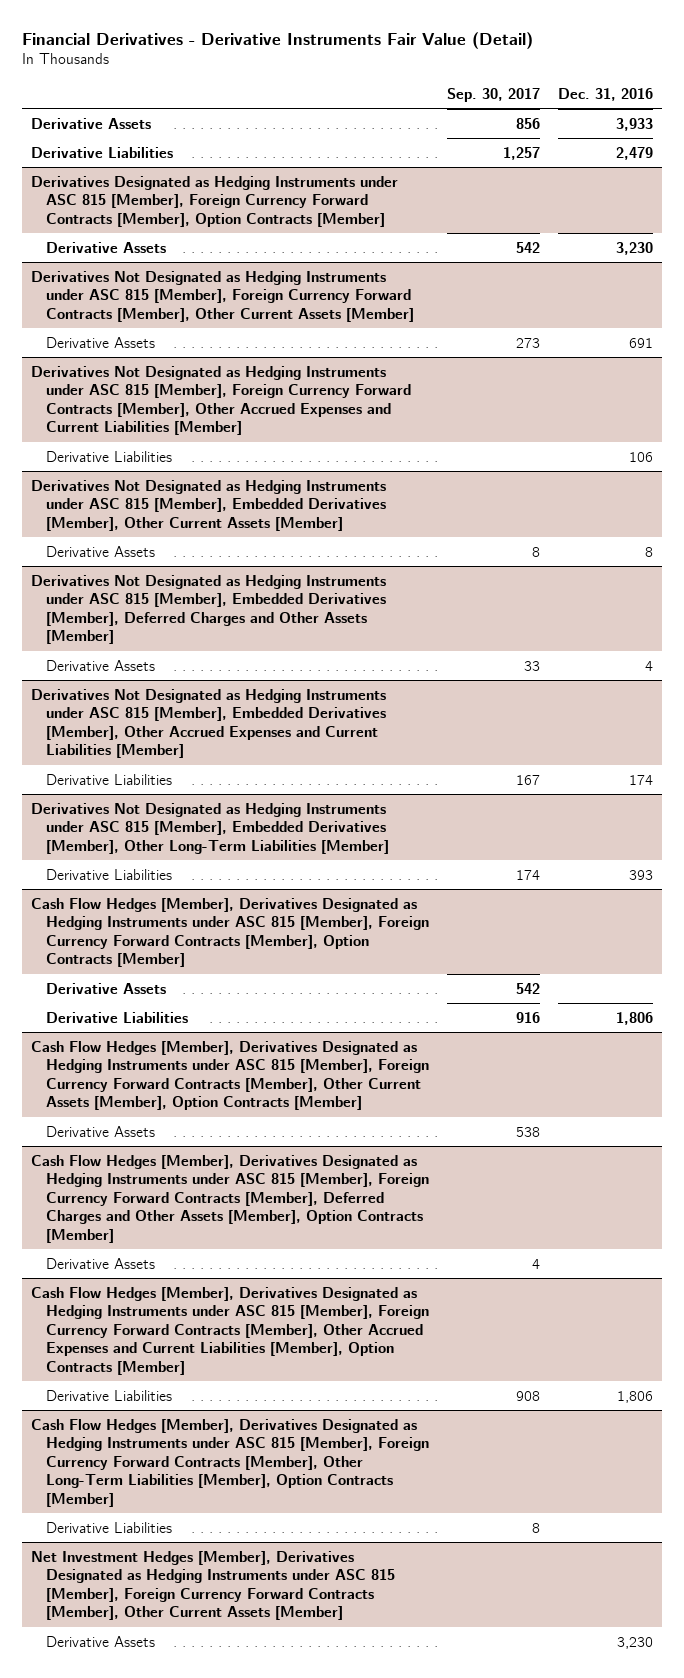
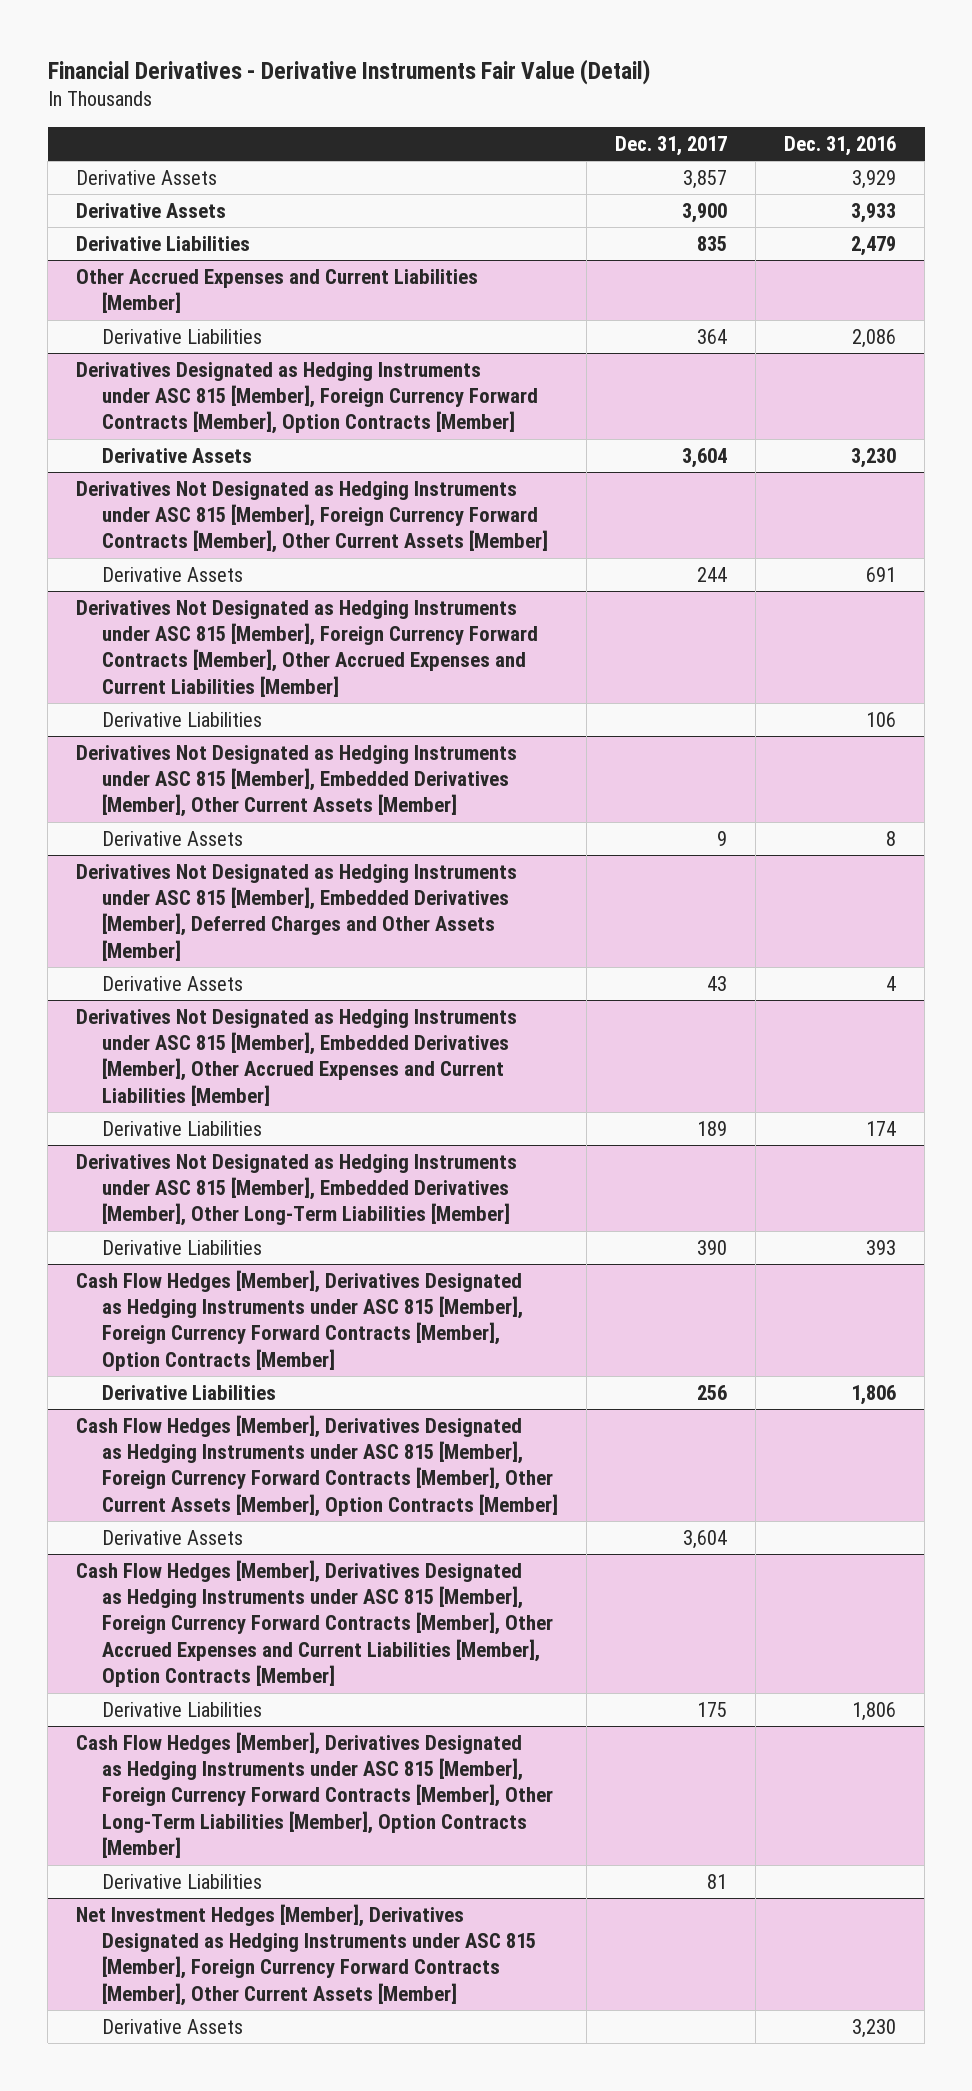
- | Sep. 30, 2017 | Dec. 31, 2016
+ | Dec. 31, 2017 | Dec. 31, 2016
+ Derivative Assets | 3,857 | 3,929
+ Other Accrued Expenses and Current Liabilities [Member]
+ Derivative Liabilities | 364 | 2,086
@ Cash Flow Hedges [Member], Derivatives Designated as Hedging Instruments under ASC 815 [Member], Foreign Currency Forward Contracts [Member], Option Contracts [Member]
- Derivative Assets | 542 |
- Cash Flow Hedges [Member], Derivatives Designated as Hedging Instruments under ASC 815 [Member], Foreign Currency Forward Contracts [Member], Deferred Charges and Other Assets [Member], Option Contracts [Member]
- Derivative Assets | 4 |

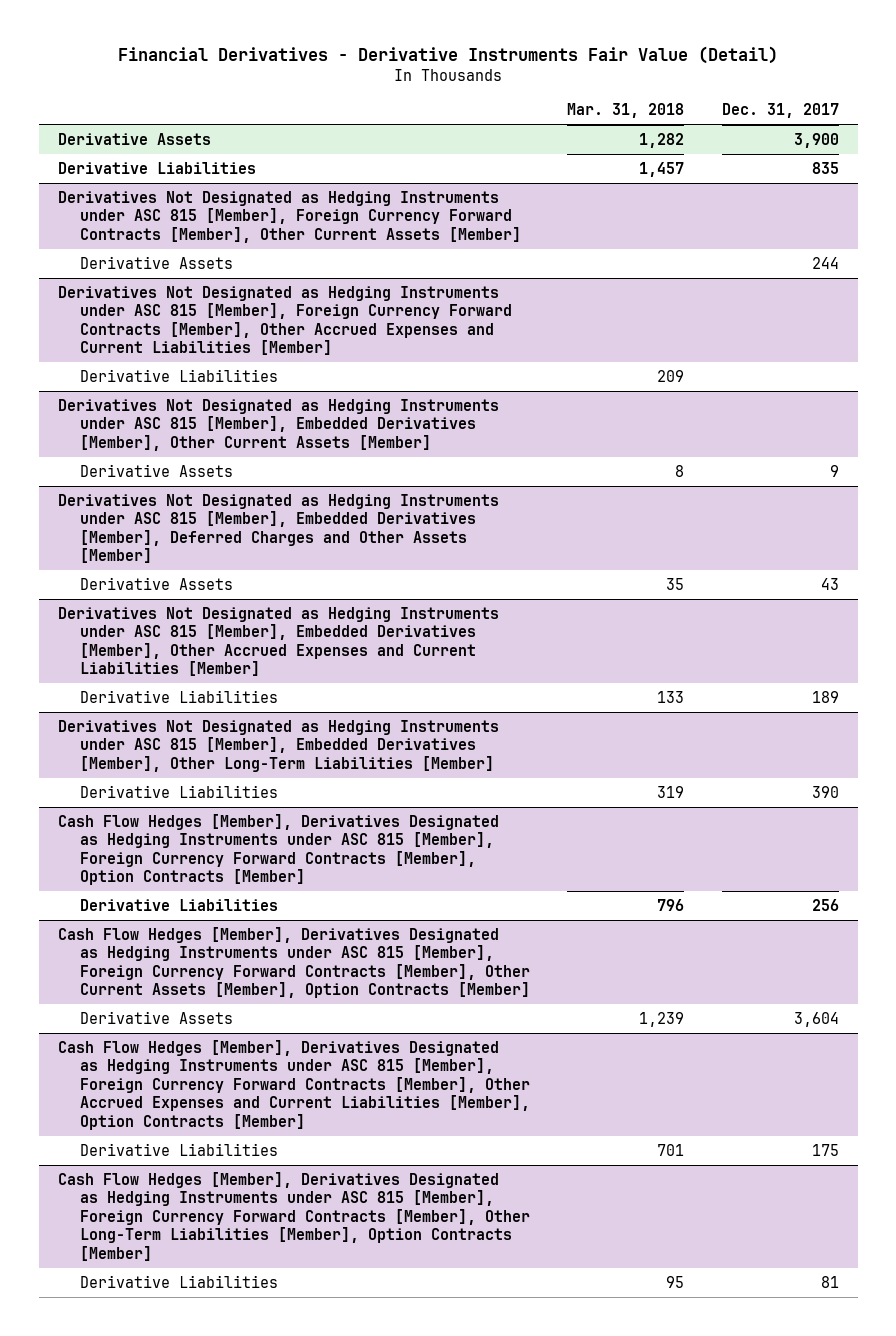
- | Dec. 31, 2017 | Dec. 31, 2016
+ | Mar. 31, 2018 | Dec. 31, 2017
- Derivative Assets | 3,857 | 3,929
- Other Accrued Expenses and Current Liabilities [Member]
- Derivative Liabilities | 364 | 2,086
- Derivatives Designated as Hedging Instruments under ASC 815 [Member], Foreign Currency Forward Contracts [Member], Option Contracts [Member]
- Derivative Assets | 3,604 | 3,230
- Net Investment Hedges [Member], Derivatives Designated as Hedging Instruments under ASC 815 [Member], Foreign Currency Forward Contracts [Member], Other Current Assets [Member]
- Derivative Assets | | 3,230

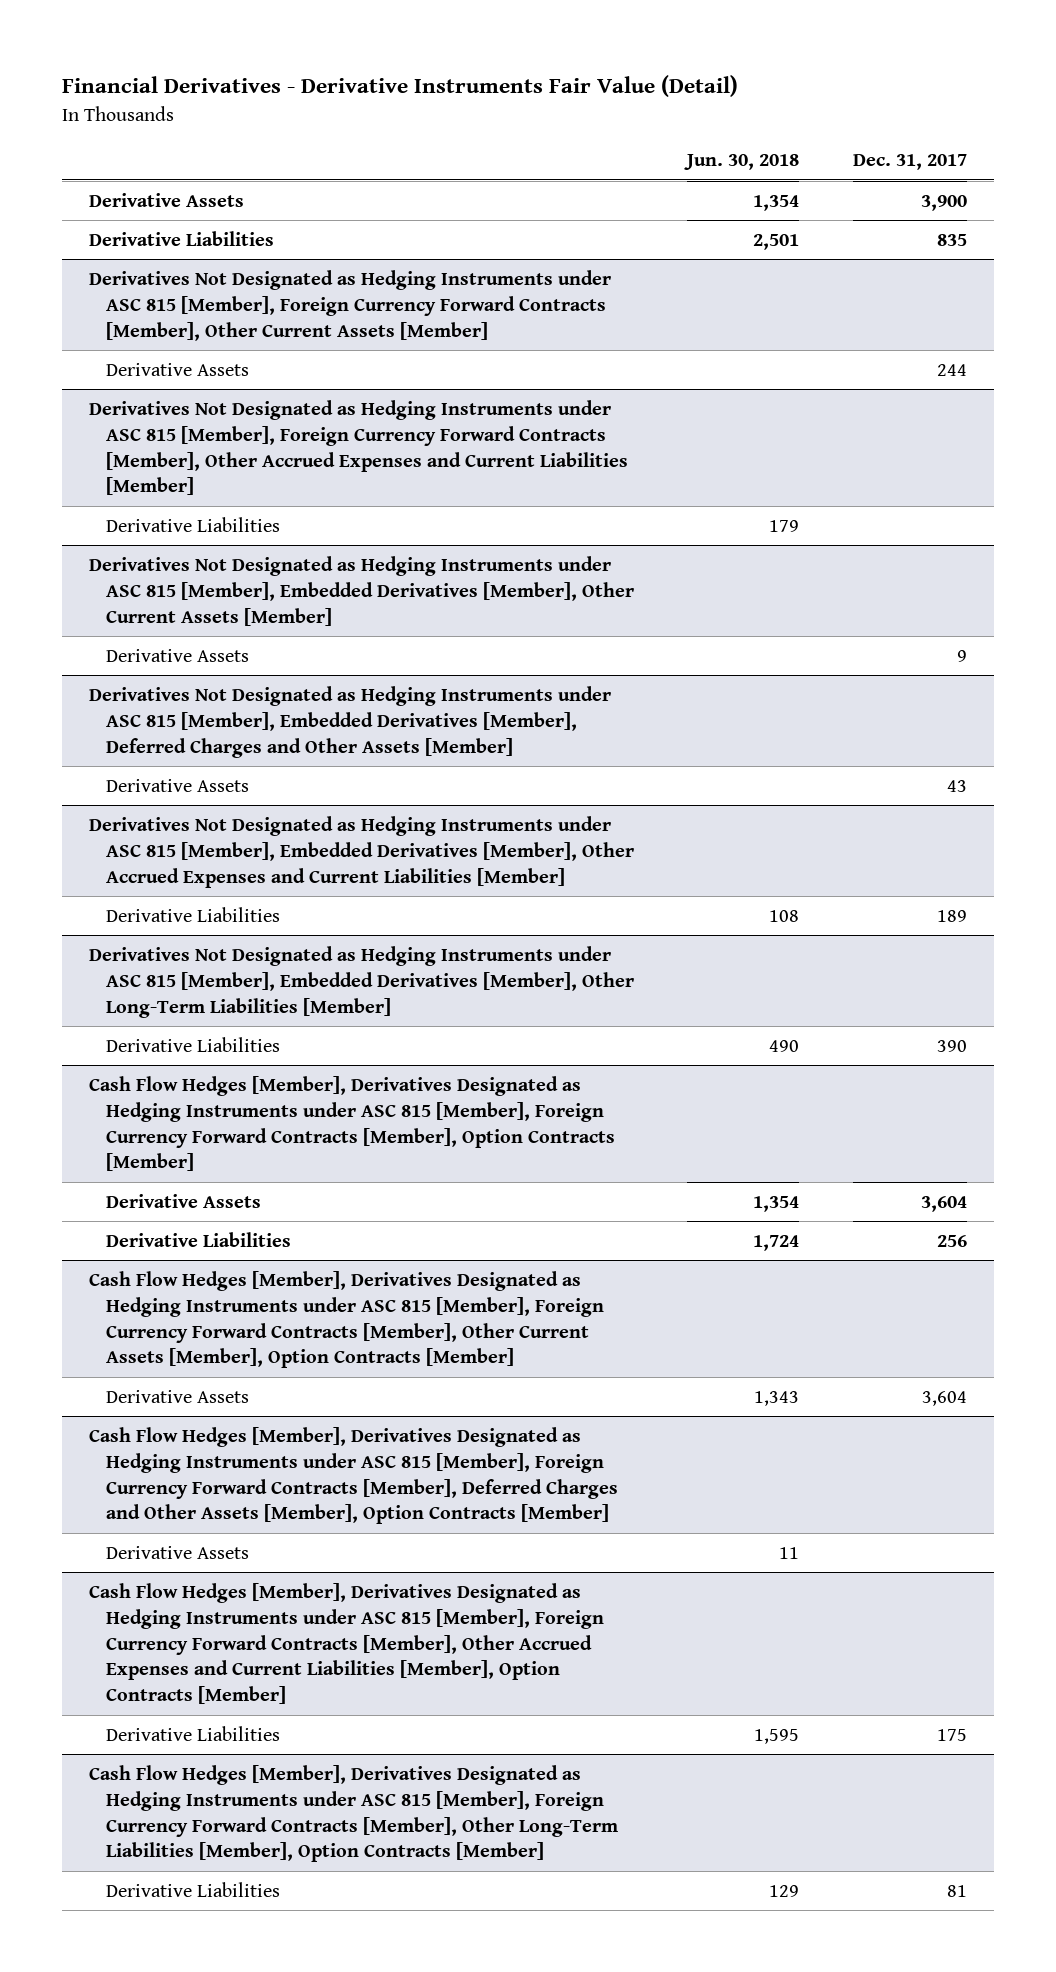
- | Mar. 31, 2018 | Dec. 31, 2017
+ | Jun. 30, 2018 | Dec. 31, 2017
@ Cash Flow Hedges [Member], Derivatives Designated as Hedging Instruments under ASC 815 [Member], Foreign Currency Forward Contracts [Member], Option Contracts [Member]
+ Derivative Assets | 1,354 | 3,604
+ Cash Flow Hedges [Member], Derivatives Designated as Hedging Instruments under ASC 815 [Member], Foreign Currency Forward Contracts [Member], Deferred Charges and Other Assets [Member], Option Contracts [Member]
+ Derivative Assets | 11 |

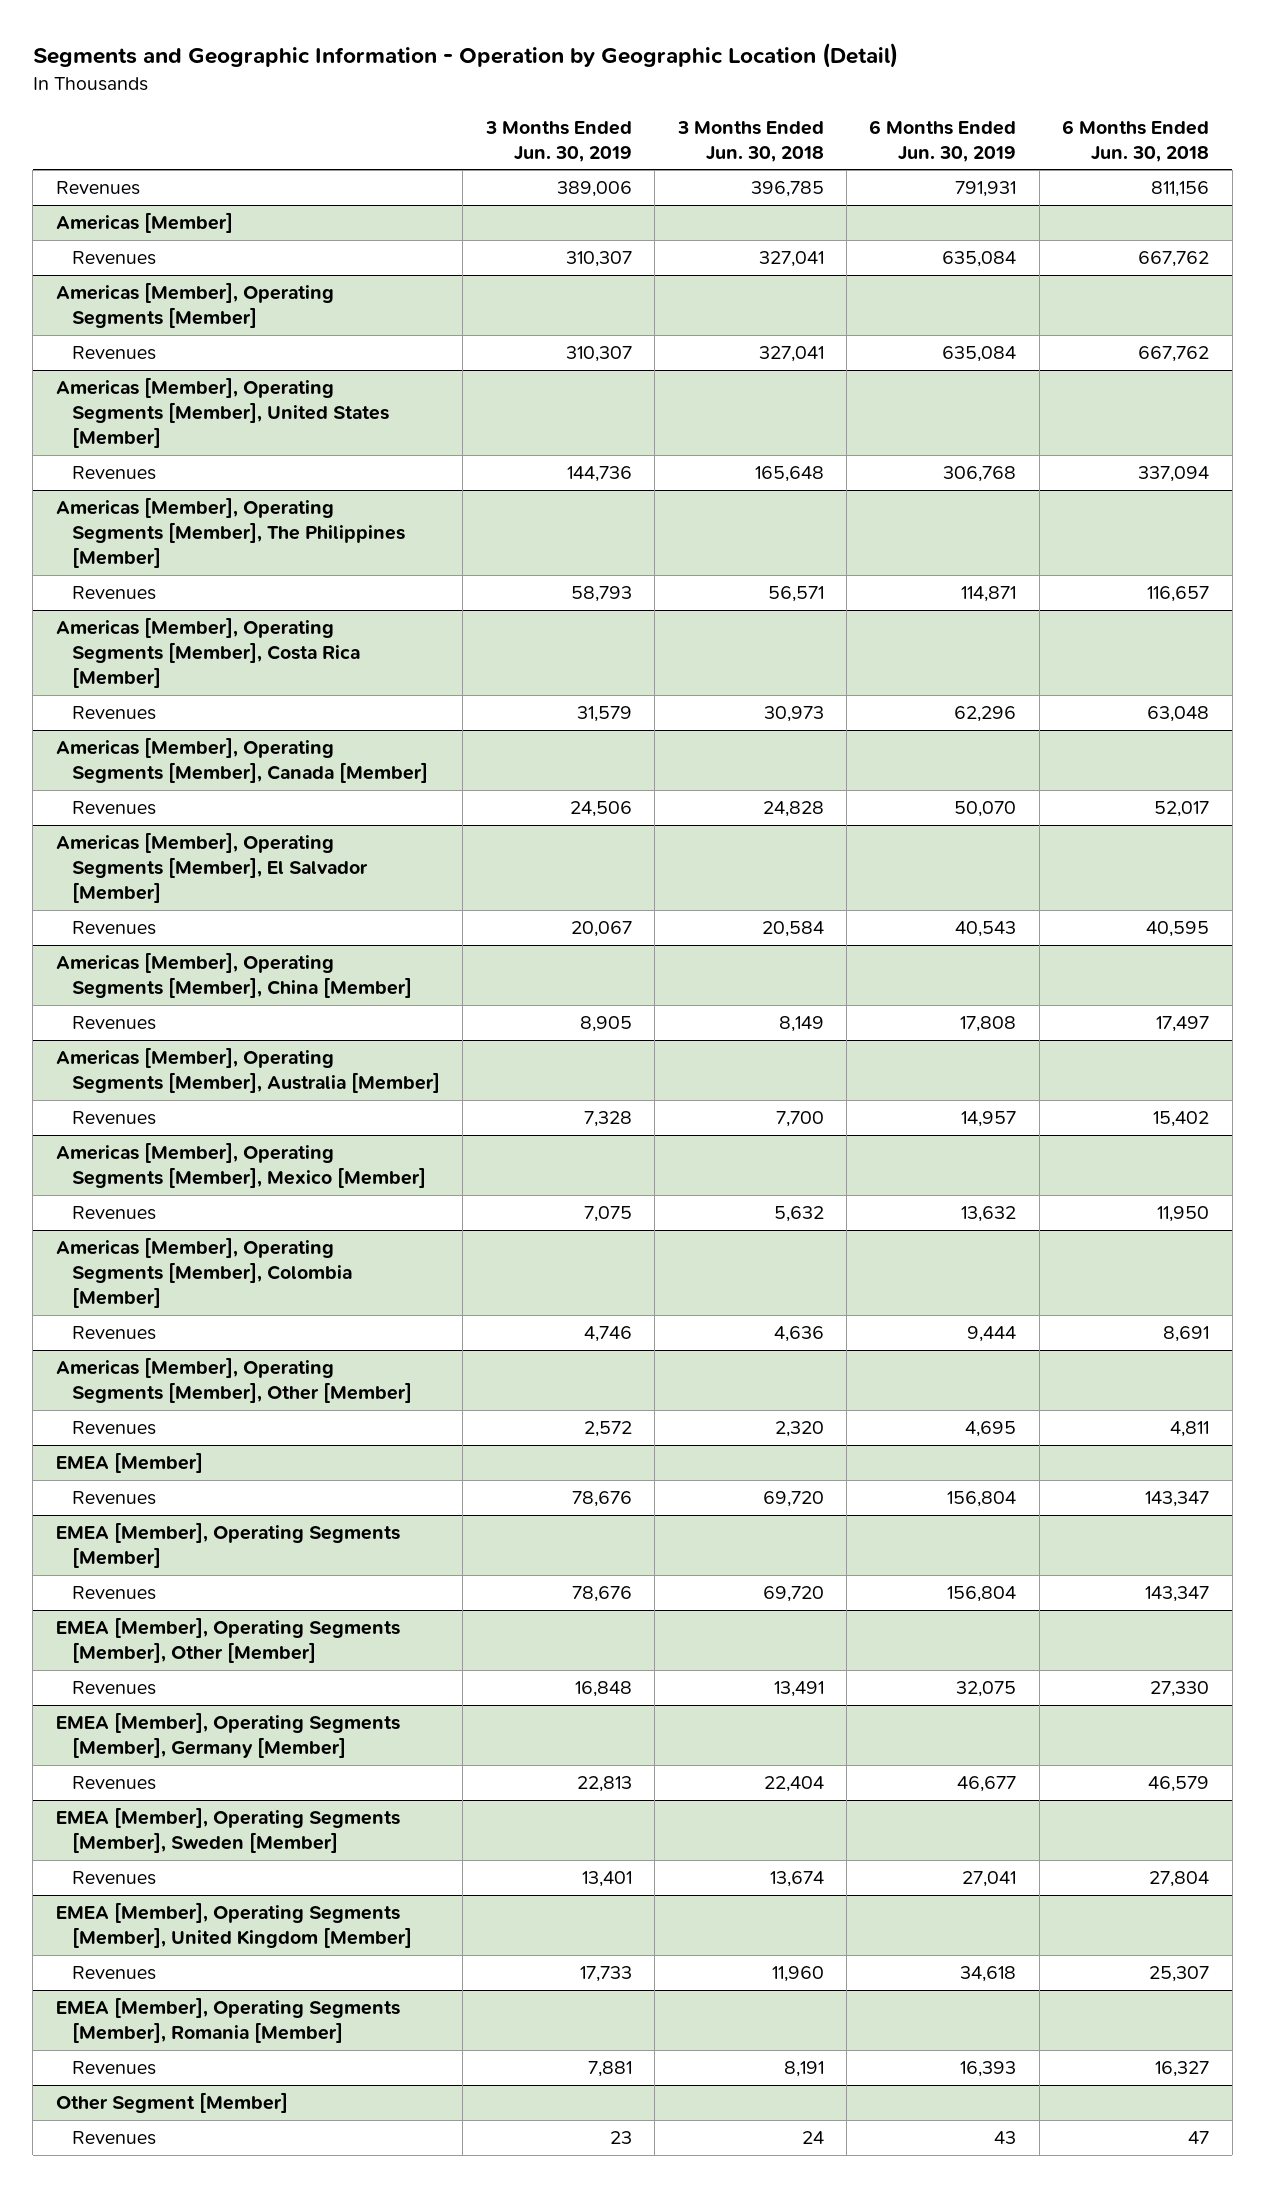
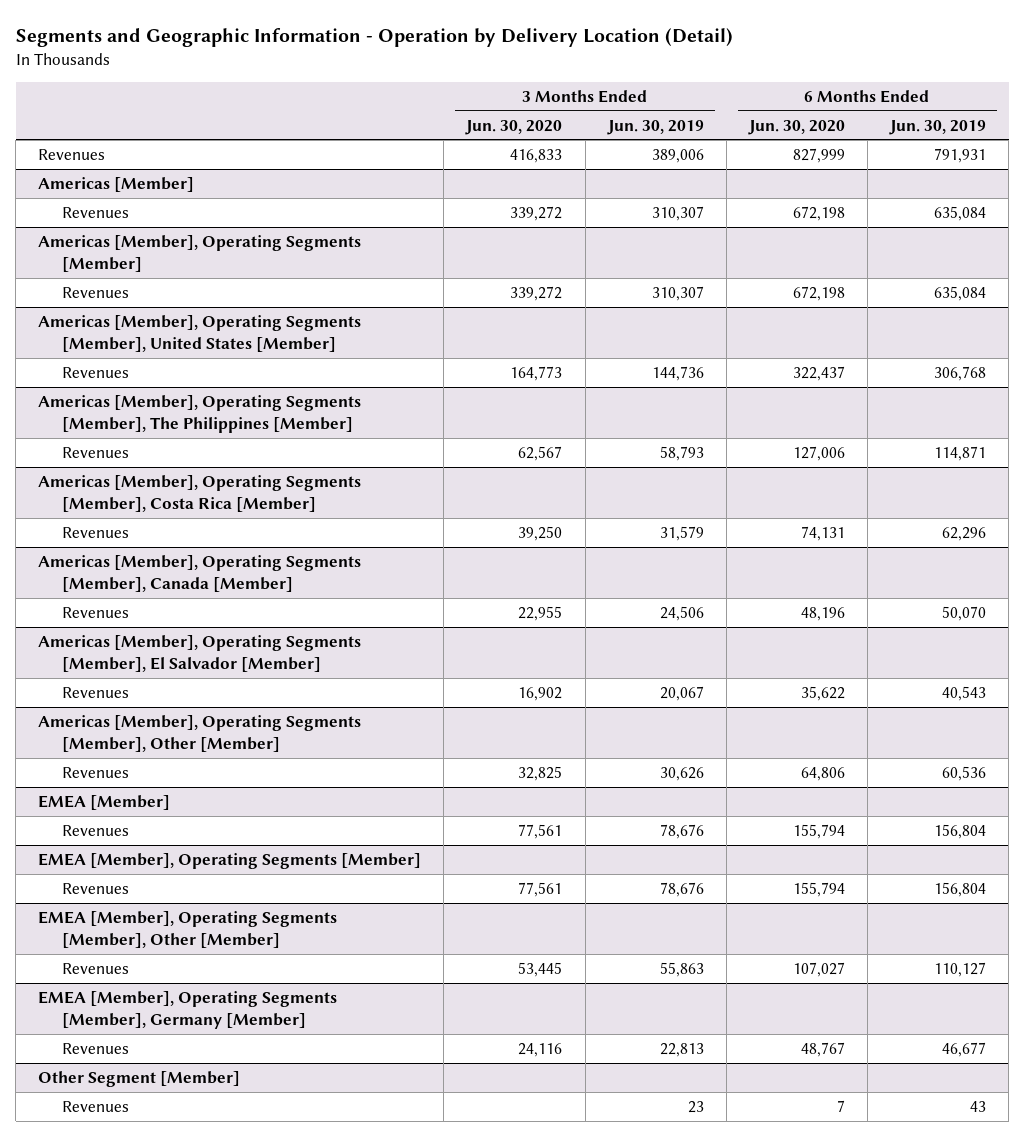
- Segments and Geographic Information - Operation by Geographic Location (Detail)
+ Segments and Geographic Information - Operation by Delivery Location (Detail)
- | 3 Months Ended Jun. 30, 2019 | 3 Months Ended Jun. 30, 2018 | 6 Months Ended Jun. 30, 2019 | 6 Months Ended Jun. 30, 2018
+ | 3 Months Ended Jun. 30, 2020 | 3 Months Ended Jun. 30, 2019 | 6 Months Ended Jun. 30, 2020 | 6 Months Ended Jun. 30, 2019
- Americas [Member], Operating Segments [Member], China [Member]
- Revenues | 8,905 | 8,149 | 17,808 | 17,497
- Americas [Member], Operating Segments [Member], Australia [Member]
- Revenues | 7,328 | 7,700 | 14,957 | 15,402
- Americas [Member], Operating Segments [Member], Mexico [Member]
- Revenues | 7,075 | 5,632 | 13,632 | 11,950
- Americas [Member], Operating Segments [Member], Colombia [Member]
- Revenues | 4,746 | 4,636 | 9,444 | 8,691
@ Americas [Member], Operating Segments [Member], Other [Member]
- Revenues | 2,572 | 2,320 | 4,695 | 4,811
+ Revenues | 32,825 | 30,626 | 64,806 | 60,536
@ EMEA [Member], Operating Segments [Member], Other [Member]
- Revenues | 16,848 | 13,491 | 32,075 | 27,330
+ Revenues | 53,445 | 55,863 | 107,027 | 110,127
- EMEA [Member], Operating Segments [Member], Sweden [Member]
- Revenues | 13,401 | 13,674 | 27,041 | 27,804
- EMEA [Member], Operating Segments [Member], United Kingdom [Member]
- Revenues | 17,733 | 11,960 | 34,618 | 25,307
- EMEA [Member], Operating Segments [Member], Romania [Member]
- Revenues | 7,881 | 8,191 | 16,393 | 16,327

